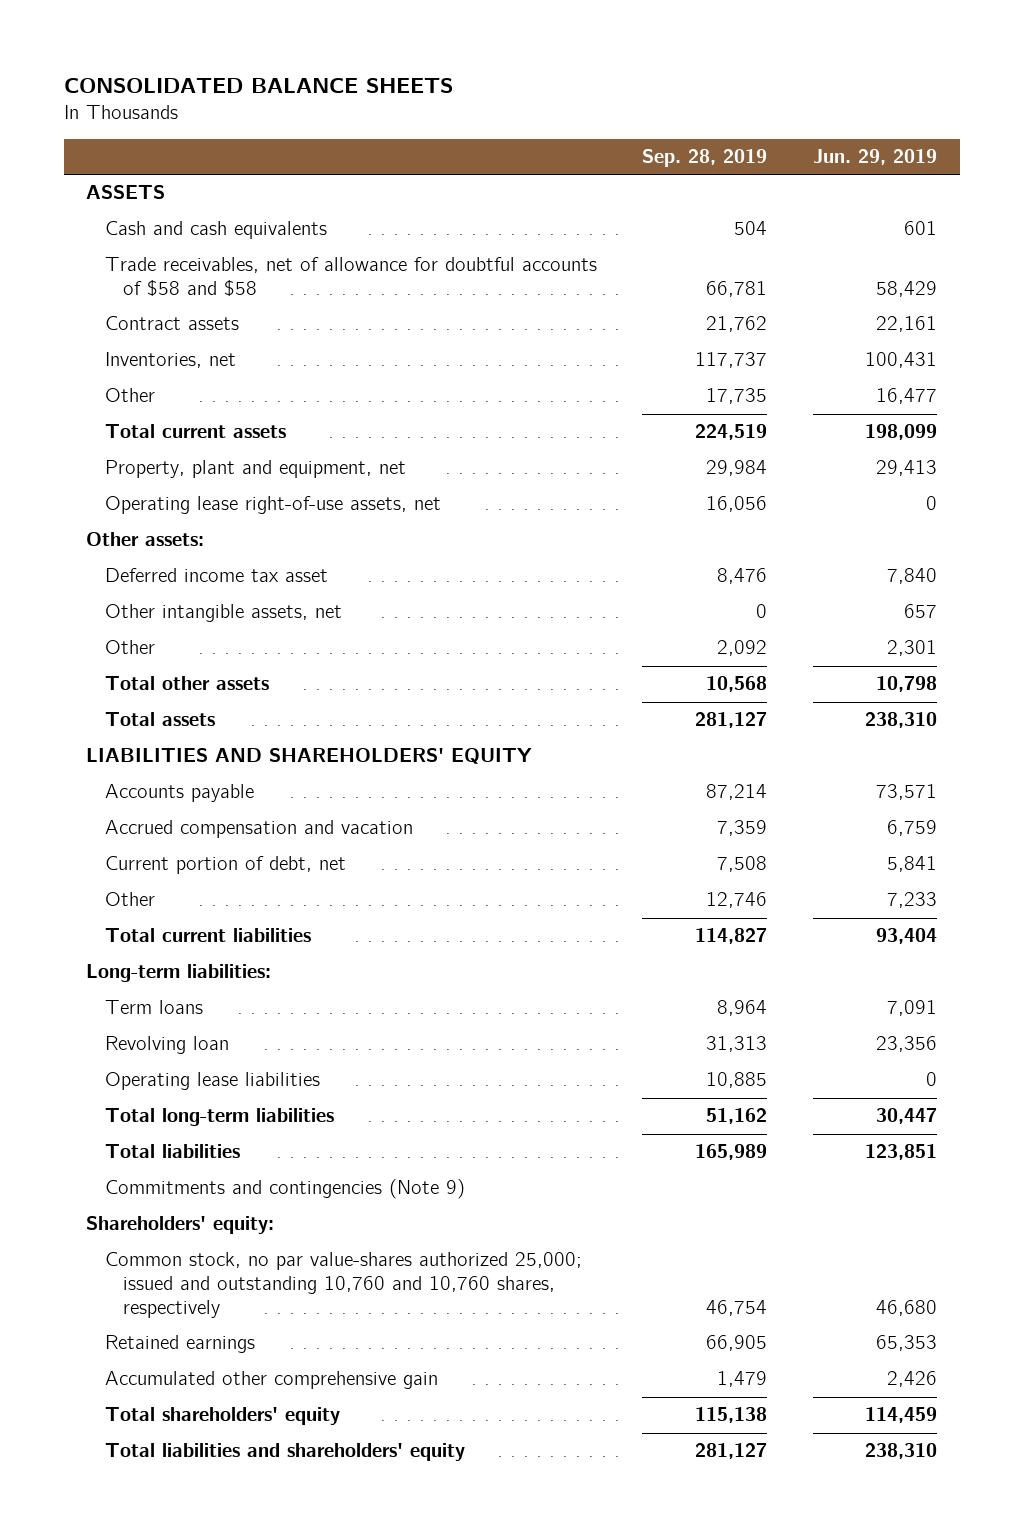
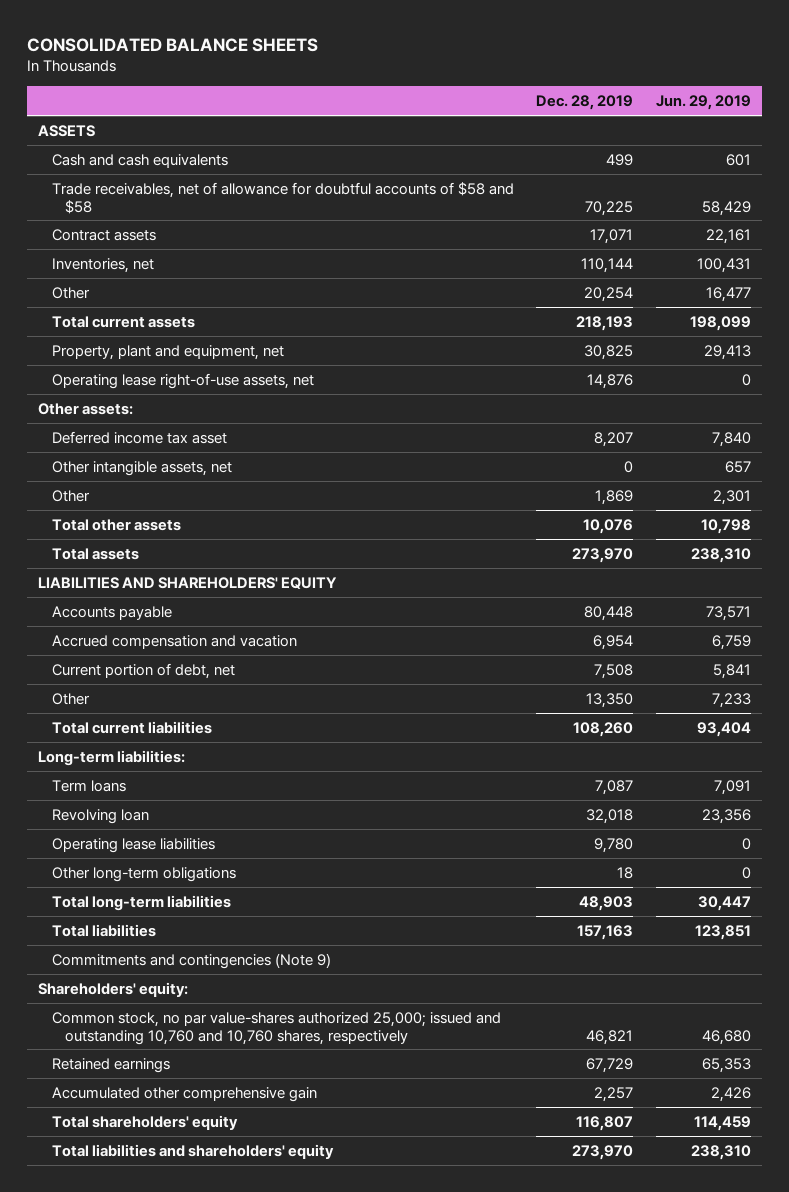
- | Sep. 28, 2019 | Jun. 29, 2019
+ | Dec. 28, 2019 | Jun. 29, 2019
+ Other long-term obligations | 18 | 0

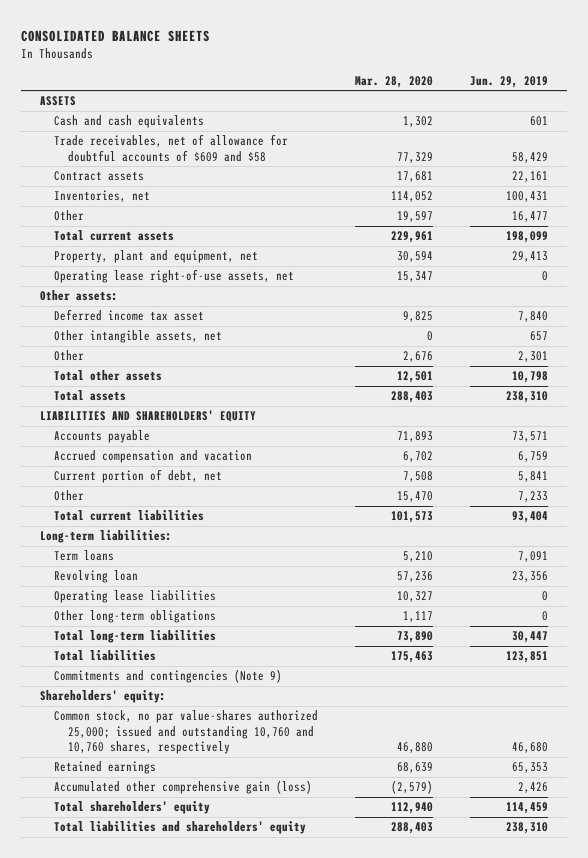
- | Dec. 28, 2019 | Jun. 29, 2019
+ | Mar. 28, 2020 | Jun. 29, 2019
- Trade receivables, net of allowance for doubtful accounts of $58 and $58 | 70,225 | 58,429
+ Trade receivables, net of allowance for doubtful accounts of $609 and $58 | 77,329 | 58,429
- Accumulated other comprehensive gain | 2,257 | 2,426
+ Accumulated other comprehensive gain (loss) | (2,579) | 2,426

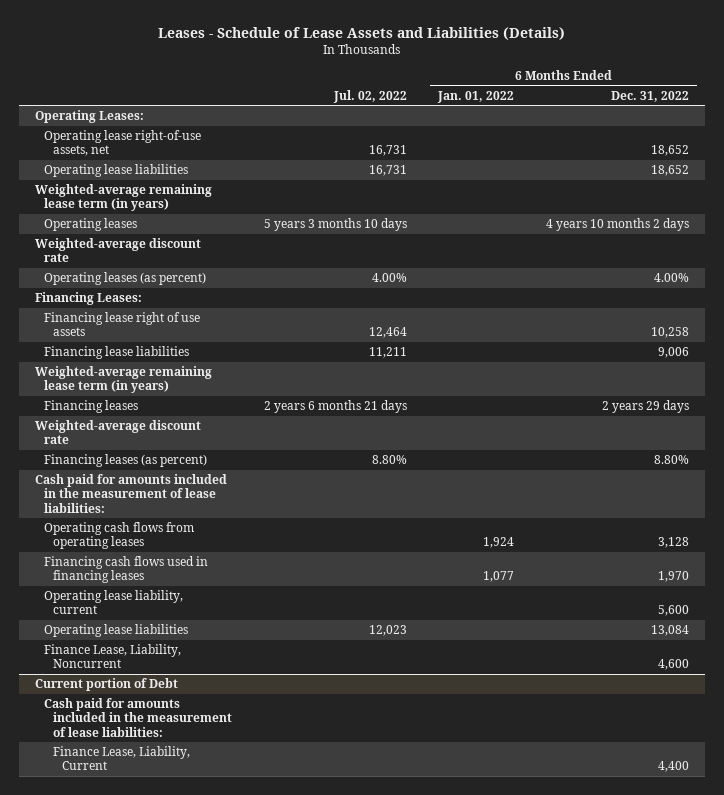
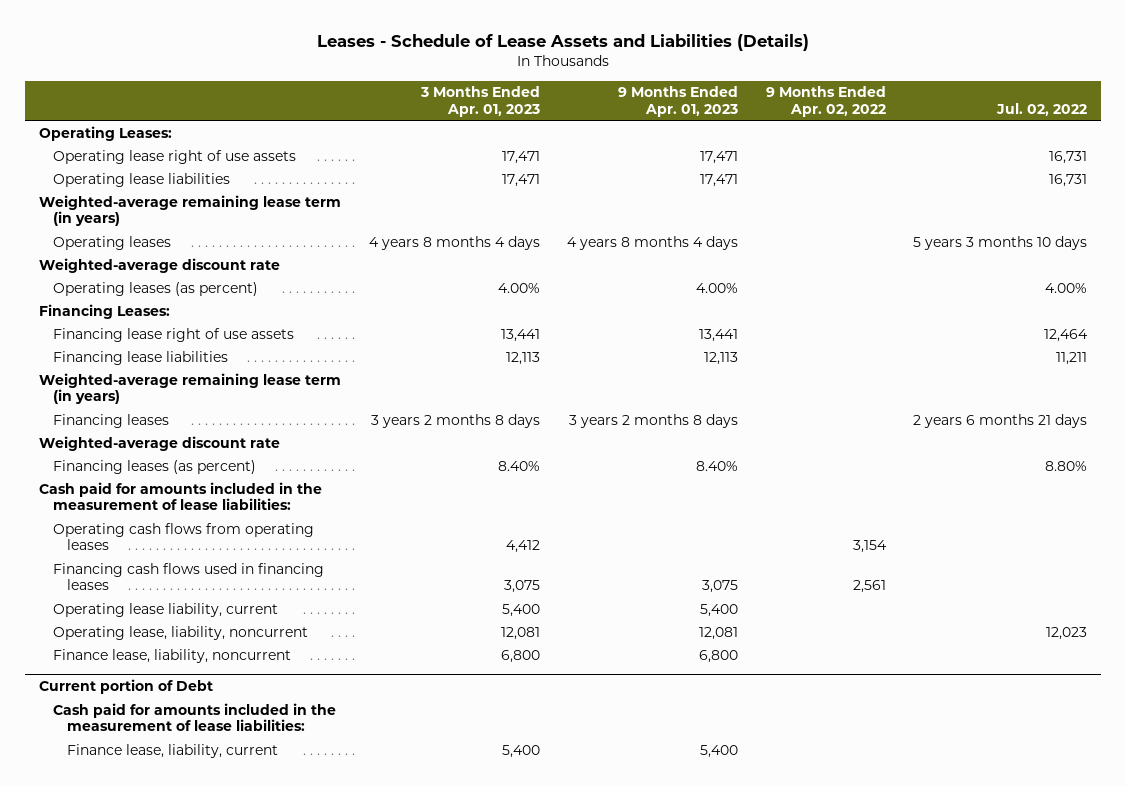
- | Jul. 02, 2022 | 6 Months Ended Jan. 01, 2022 | 6 Months Ended Dec. 31, 2022
+ | 3 Months Ended Apr. 01, 2023 | 9 Months Ended Apr. 01, 2023 | 9 Months Ended Apr. 02, 2022 | Jul. 02, 2022
- Operating lease right-of-use assets, net | 16,731 | | 18,652
+ Operating lease right of use assets | 17,471 | 17,471 | | 16,731
- Operating lease liabilities | 12,023 | | 13,084
- Finance Lease, Liability, Noncurrent | | | 4,600
+ Operating lease, liability, noncurrent | 12,081 | 12,081 | | 12,023
+ Finance lease, liability, noncurrent | 6,800 | 6,800 | |
@ Current portion of Debt
- Finance Lease, Liability, Current | | | 4,400
+ Finance lease, liability, current | 5,400 | 5,400 | |

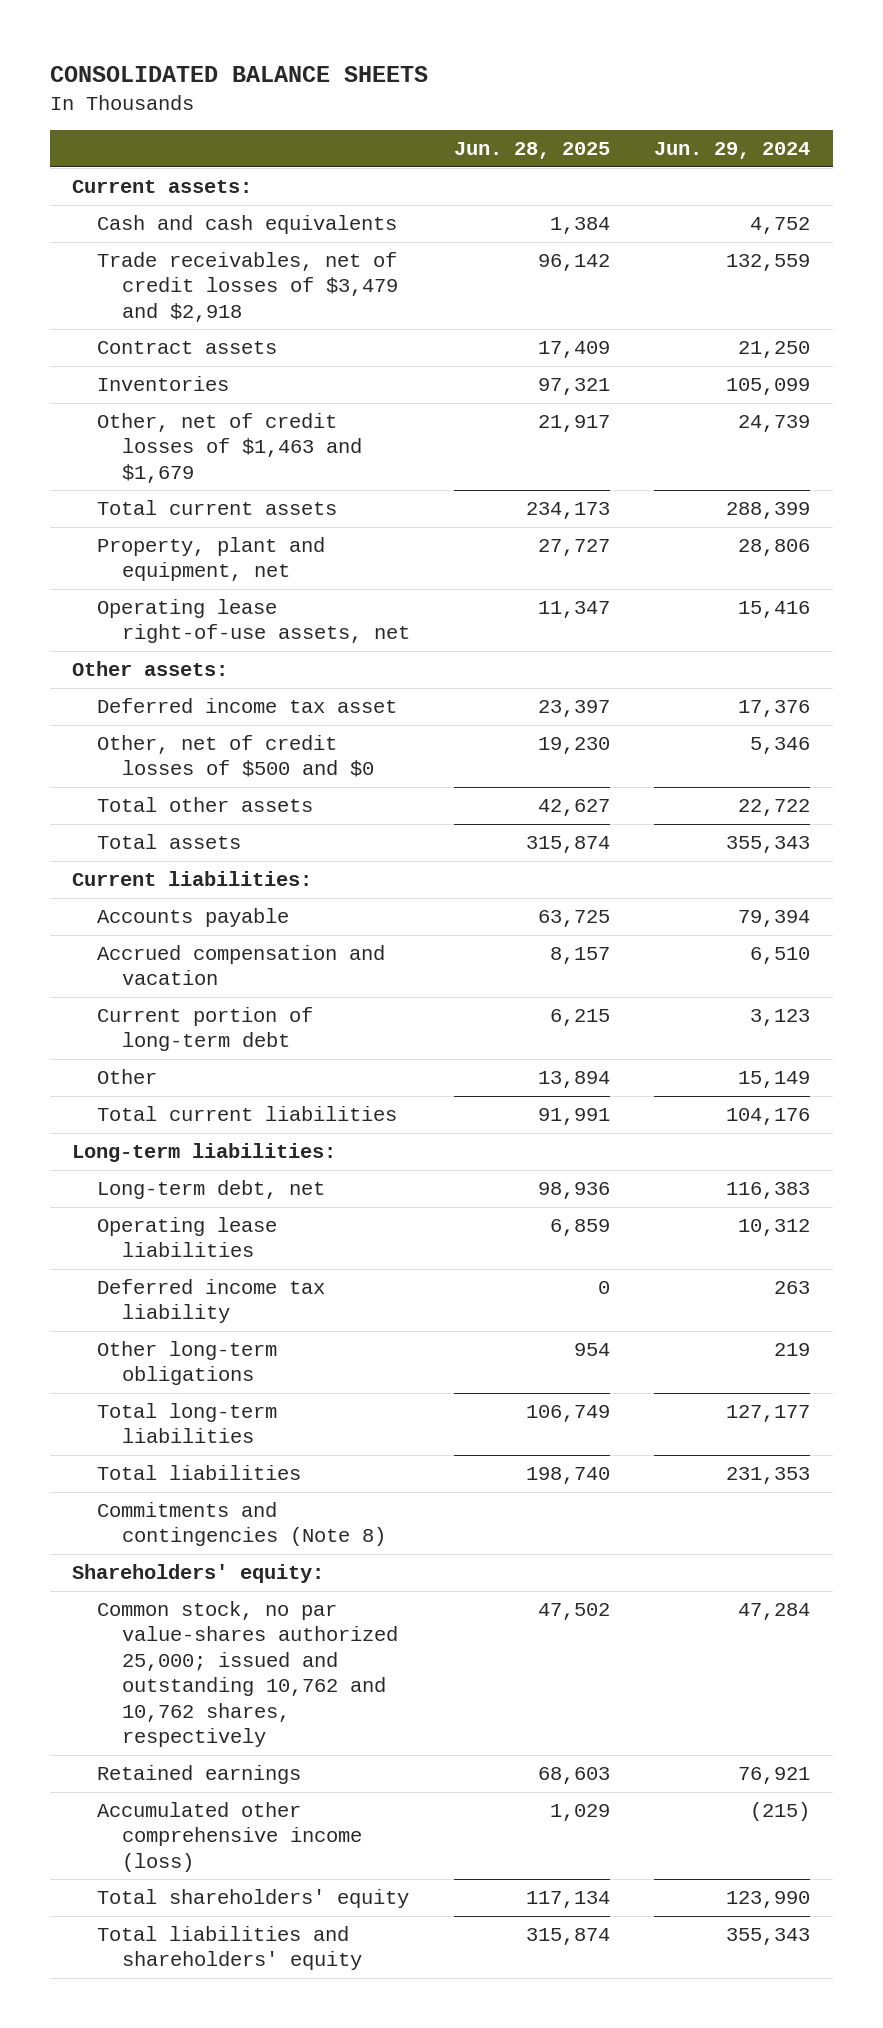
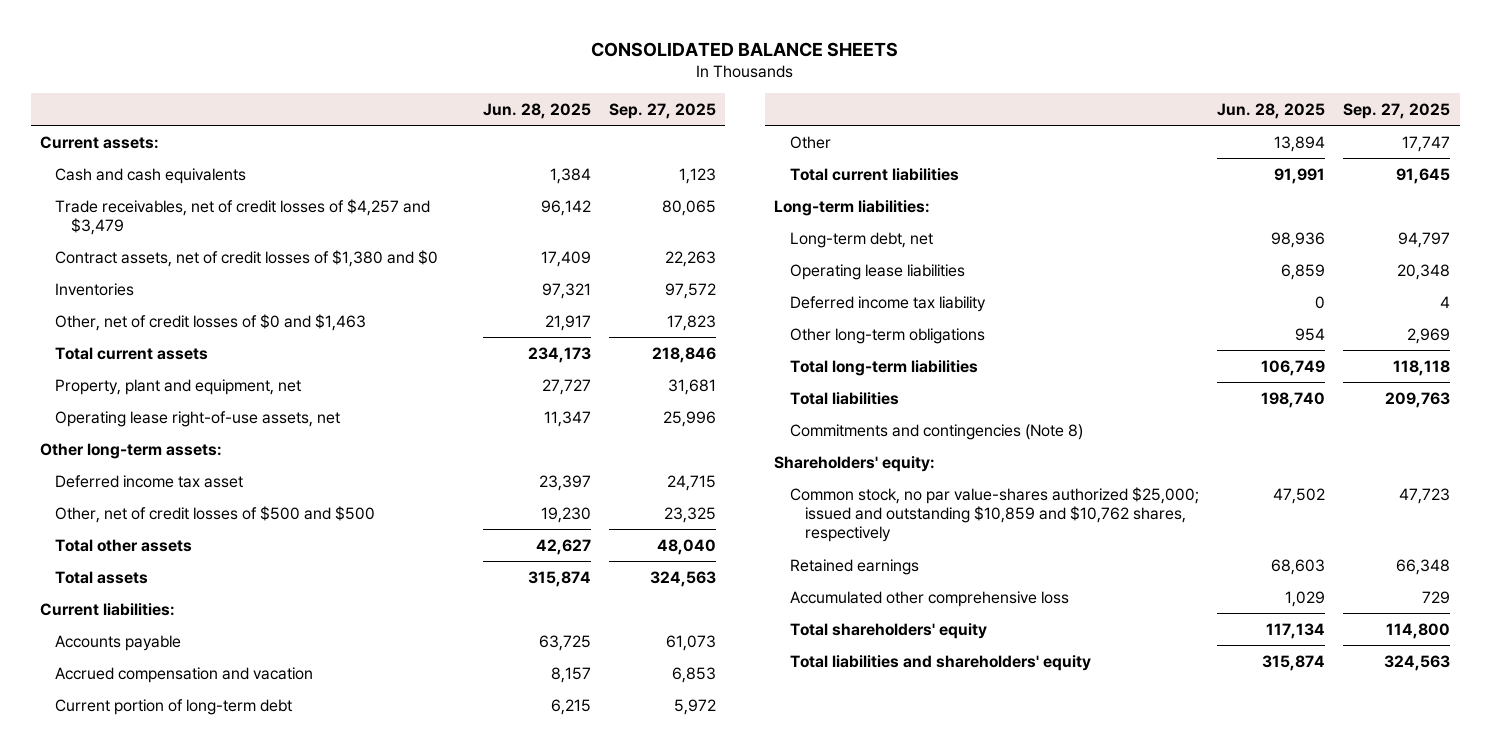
- | Jun. 28, 2025 | Jun. 29, 2024
+ | Jun. 28, 2025 | Sep. 27, 2025
- Trade receivables, net of credit losses of $3,479 and $2,918 | 96,142 | 132,559
- Contract assets | 17,409 | 21,250
+ Trade receivables, net of credit losses of $4,257 and $3,479 | 96,142 | 80,065
+ Contract assets, net of credit losses of $1,380 and $0 | 17,409 | 22,263
- Other, net of credit losses of $1,463 and $1,679 | 21,917 | 24,739
+ Other, net of credit losses of $0 and $1,463 | 21,917 | 17,823
- Other assets:
+ Other long-term assets:
- Other, net of credit losses of $500 and $0 | 19,230 | 5,346
+ Other, net of credit losses of $500 and $500 | 19,230 | 23,325
- Common stock, no par value-shares authorized 25,000; issued and outstanding 10,762 and 10,762 shares, respectively | 47,502 | 47,284
+ Common stock, no par value-shares authorized $25,000; issued and outstanding $10,859 and $10,762 shares, respectively | 47,502 | 47,723
- Accumulated other comprehensive income (loss) | 1,029 | (215)
+ Accumulated other comprehensive loss | 1,029 | 729

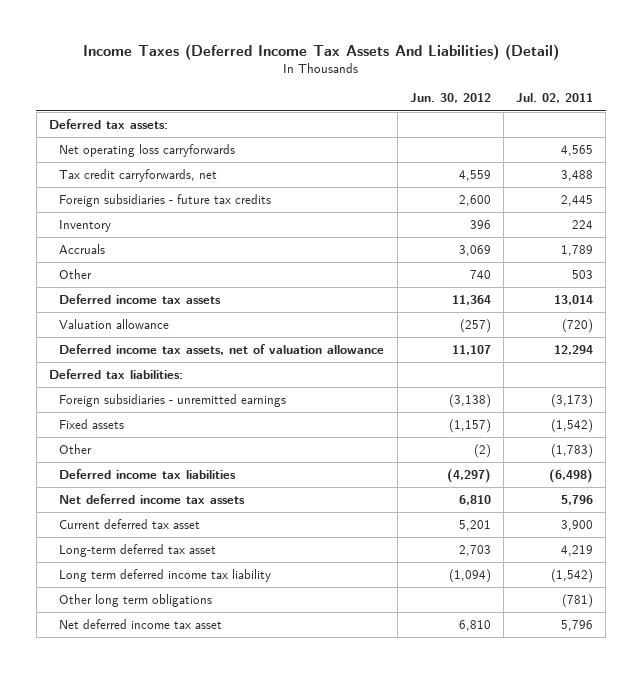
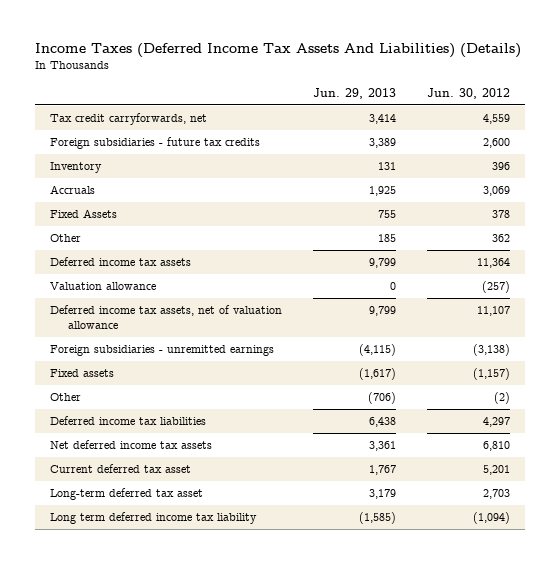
- Income Taxes (Deferred Income Tax Assets And Liabilities) (Detail)
+ Income Taxes (Deferred Income Tax Assets And Liabilities) (Details)
- | Jun. 30, 2012 | Jul. 02, 2011
+ | Jun. 29, 2013 | Jun. 30, 2012
- Deferred tax assets:
- Net operating loss carryforwards | | 4,565
- Other | 740 | 503
+ Fixed Assets | 755 | 378
+ Other | 185 | 362
- Deferred tax liabilities:
- Deferred income tax liabilities | (4,297) | (6,498)
+ Deferred income tax liabilities | 6,438 | 4,297
- Other long term obligations | | (781)
- Net deferred income tax asset | 6,810 | 5,796

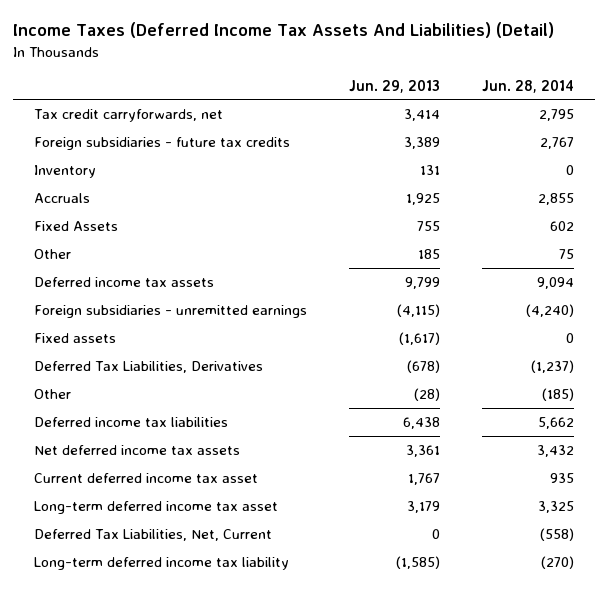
- Income Taxes (Deferred Income Tax Assets And Liabilities) (Details)
+ Income Taxes (Deferred Income Tax Assets And Liabilities) (Detail)
- | Jun. 29, 2013 | Jun. 30, 2012
+ | Jun. 29, 2013 | Jun. 28, 2014
- Valuation allowance | 0 | (257)
- Deferred income tax assets, net of valuation allowance | 9,799 | 11,107
- Other | (706) | (2)
+ Deferred Tax Liabilities, Derivatives | (678) | (1,237)
+ Other | (28) | (185)
- Current deferred tax asset | 1,767 | 5,201
- Long-term deferred tax asset | 3,179 | 2,703
- Long term deferred income tax liability | (1,585) | (1,094)
+ Current deferred income tax asset | 1,767 | 935
+ Long-term deferred income tax asset | 3,179 | 3,325
+ Deferred Tax Liabilities, Net, Current | 0 | (558)
+ Long-term deferred income tax liability | (1,585) | (270)

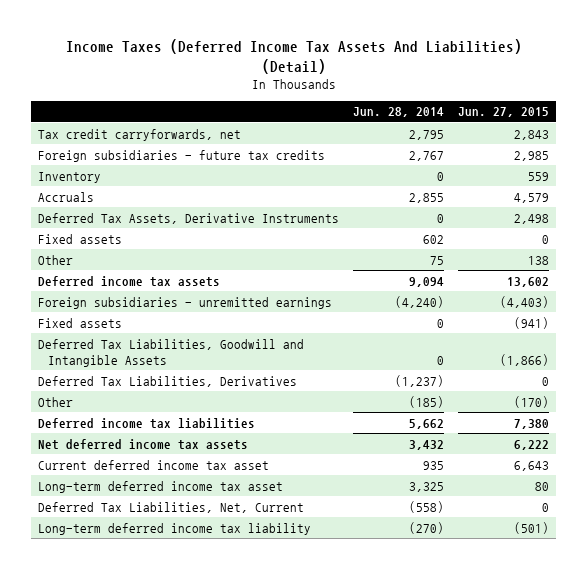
- | Jun. 29, 2013 | Jun. 28, 2014
+ | Jun. 28, 2014 | Jun. 27, 2015
- Fixed Assets | 755 | 602
+ Deferred Tax Assets, Derivative Instruments | 0 | 2,498
+ Fixed assets | 602 | 0
+ Deferred Tax Liabilities, Goodwill and Intangible Assets | 0 | (1,866)

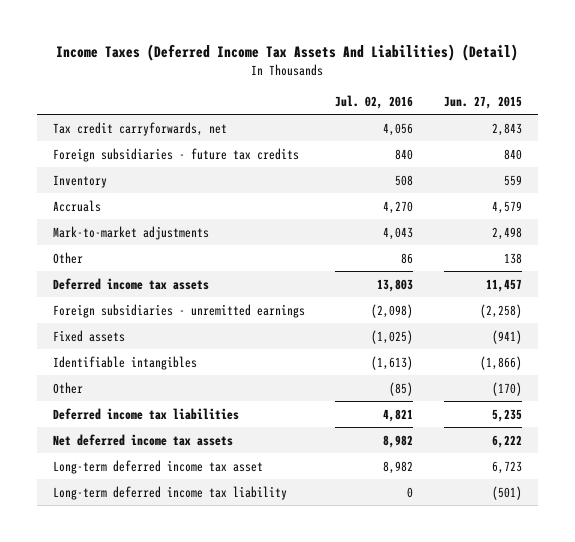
- | Jun. 28, 2014 | Jun. 27, 2015
+ | Jul. 02, 2016 | Jun. 27, 2015
- Foreign subsidiaries - future tax credits | 2,767 | 2,985
+ Foreign subsidiaries - future tax credits | 840 | 840
- Deferred Tax Assets, Derivative Instruments | 0 | 2,498
- Fixed assets | 602 | 0
+ Mark-to-market adjustments | 4,043 | 2,498
- Deferred income tax assets | 9,094 | 13,602
- Foreign subsidiaries - unremitted earnings | (4,240) | (4,403)
+ Deferred income tax assets | 13,803 | 11,457
+ Foreign subsidiaries - unremitted earnings | (2,098) | (2,258)
- Deferred Tax Liabilities, Goodwill and Intangible Assets | 0 | (1,866)
- Deferred Tax Liabilities, Derivatives | (1,237) | 0
+ Identifiable intangibles | (1,613) | (1,866)
- Deferred income tax liabilities | 5,662 | 7,380
+ Deferred income tax liabilities | 4,821 | 5,235
- Current deferred income tax asset | 935 | 6,643
- Long-term deferred income tax asset | 3,325 | 80
- Deferred Tax Liabilities, Net, Current | (558) | 0
+ Long-term deferred income tax asset | 8,982 | 6,723

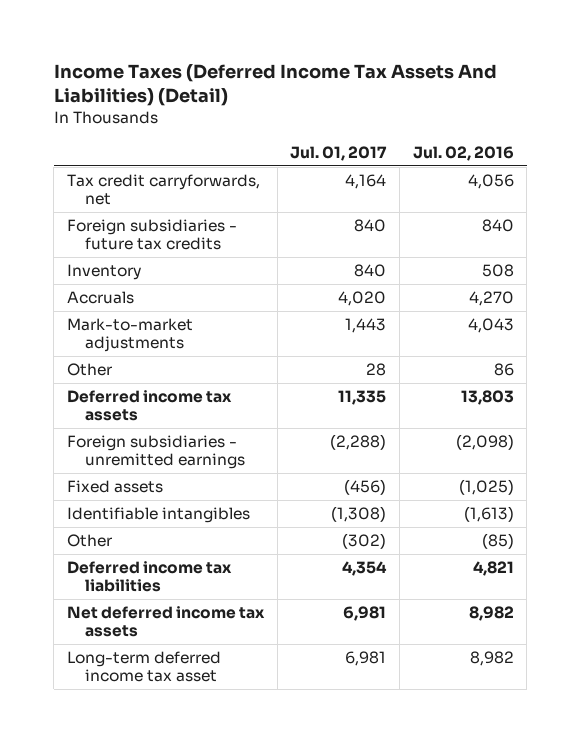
- | Jul. 02, 2016 | Jun. 27, 2015
+ | Jul. 01, 2017 | Jul. 02, 2016
- Long-term deferred income tax liability | 0 | (501)

